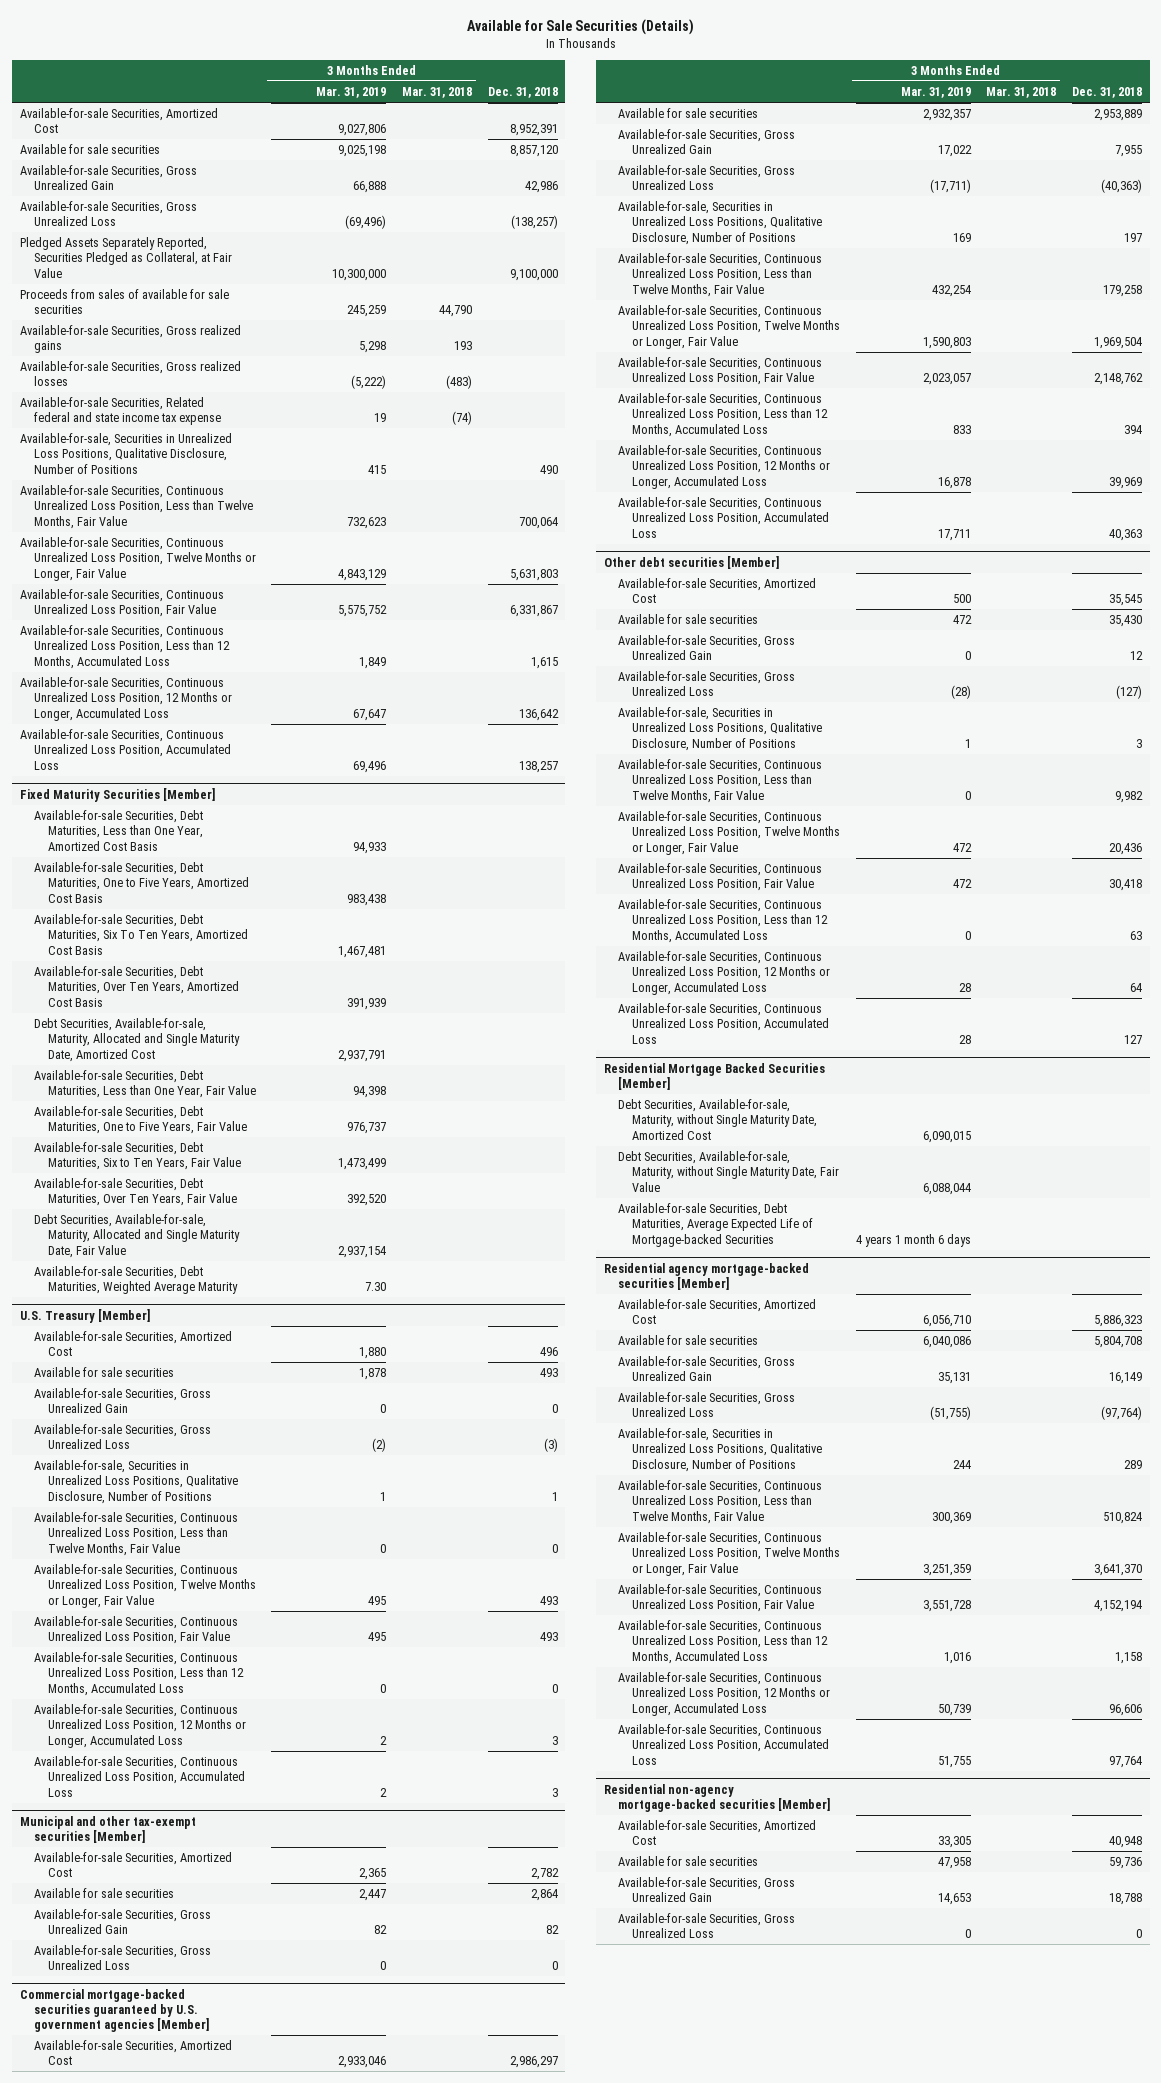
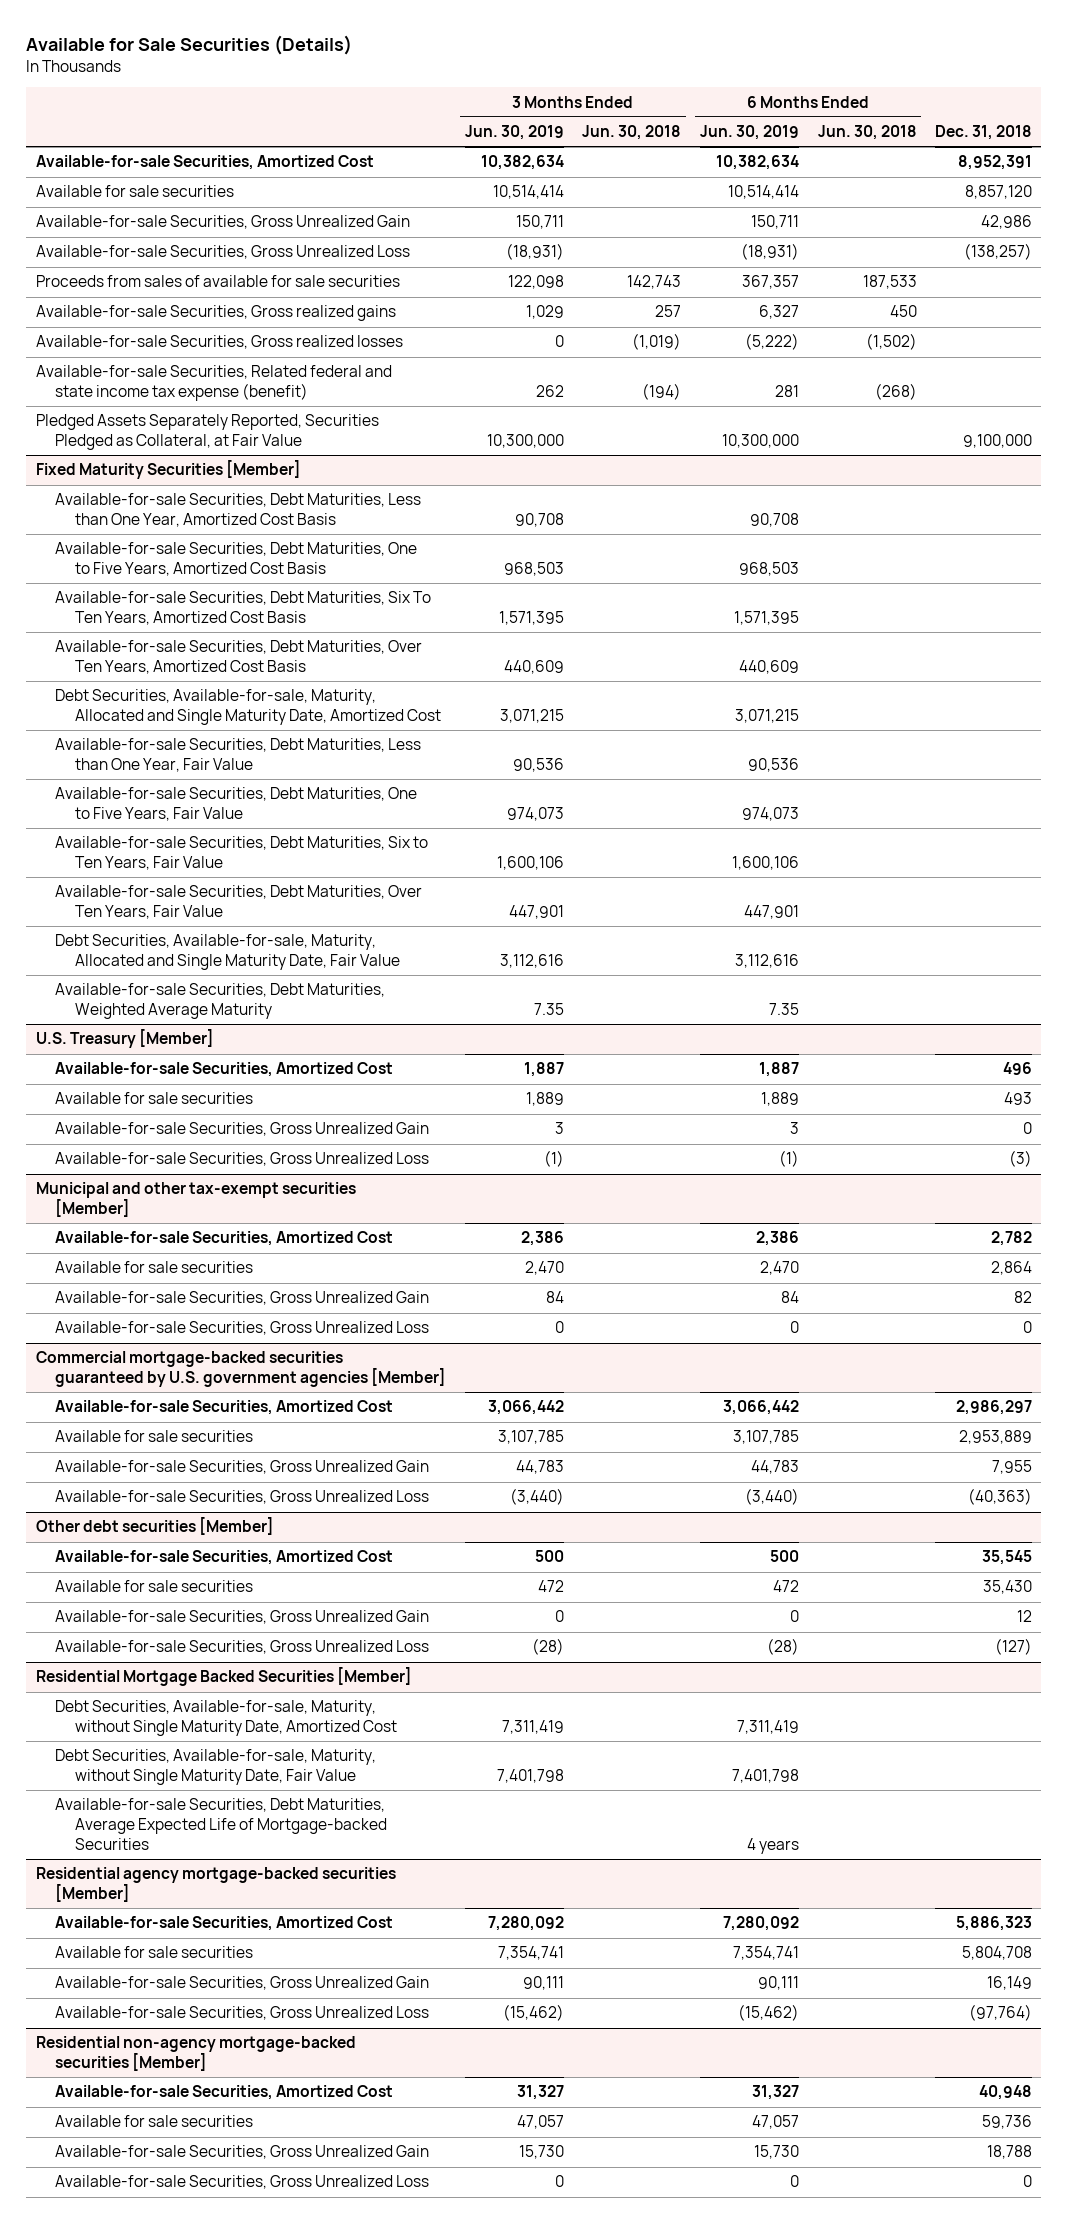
- | 3 Months Ended Mar. 31, 2019 | 3 Months Ended Mar. 31, 2018 | Dec. 31, 2018
+ | 3 Months Ended Jun. 30, 2019 | 3 Months Ended Jun. 30, 2018 | 6 Months Ended Jun. 30, 2019 | 6 Months Ended Jun. 30, 2018 | Dec. 31, 2018
- Available-for-sale Securities, Related federal and state income tax expense | 19 | (74) |
- Available-for-sale, Securities in Unrealized Loss Positions, Qualitative Disclosure, Number of Positions | 415 | | 490
- Available-for-sale Securities, Continuous Unrealized Loss Position, Less than Twelve Months, Fair Value | 732,623 | | 700,064
- Available-for-sale Securities, Continuous Unrealized Loss Position, Twelve Months or Longer, Fair Value | 4,843,129 | | 5,631,803
- Available-for-sale Securities, Continuous Unrealized Loss Position, Fair Value | 5,575,752 | | 6,331,867
- Available-for-sale Securities, Continuous Unrealized Loss Position, Less than 12 Months, Accumulated Loss | 1,849 | | 1,615
- Available-for-sale Securities, Continuous Unrealized Loss Position, 12 Months or Longer, Accumulated Loss | 67,647 | | 136,642
- Available-for-sale Securities, Continuous Unrealized Loss Position, Accumulated Loss | 69,496 | | 138,257
+ Available-for-sale Securities, Related federal and state income tax expense (benefit) | 262 | (194) | 281 | (268) |
moved down: Pledged Assets Separately Reported, Securities Pledged as Collateral, at Fair Value | 10,300,000 | | 10,300,000 | | 9,100,000
@ U.S. Treasury [Member]
- Available-for-sale, Securities in Unrealized Loss Positions, Qualitative Disclosure, Number of Positions | 1 | | 1
- Available-for-sale Securities, Continuous Unrealized Loss Position, Less than Twelve Months, Fair Value | 0 | | 0
- Available-for-sale Securities, Continuous Unrealized Loss Position, Twelve Months or Longer, Fair Value | 495 | | 493
- Available-for-sale Securities, Continuous Unrealized Loss Position, Fair Value | 495 | | 493
- Available-for-sale Securities, Continuous Unrealized Loss Position, Less than 12 Months, Accumulated Loss | 0 | | 0
- Available-for-sale Securities, Continuous Unrealized Loss Position, 12 Months or Longer, Accumulated Loss | 2 | | 3
- Available-for-sale Securities, Continuous Unrealized Loss Position, Accumulated Loss | 2 | | 3
@ Commercial mortgage-backed securities guaranteed by U.S. government agencies [Member]
- Available-for-sale, Securities in Unrealized Loss Positions, Qualitative Disclosure, Number of Positions | 169 | | 197
- Available-for-sale Securities, Continuous Unrealized Loss Position, Less than Twelve Months, Fair Value | 432,254 | | 179,258
- Available-for-sale Securities, Continuous Unrealized Loss Position, Twelve Months or Longer, Fair Value | 1,590,803 | | 1,969,504
- Available-for-sale Securities, Continuous Unrealized Loss Position, Fair Value | 2,023,057 | | 2,148,762
- Available-for-sale Securities, Continuous Unrealized Loss Position, Less than 12 Months, Accumulated Loss | 833 | | 394
- Available-for-sale Securities, Continuous Unrealized Loss Position, 12 Months or Longer, Accumulated Loss | 16,878 | | 39,969
- Available-for-sale Securities, Continuous Unrealized Loss Position, Accumulated Loss | 17,711 | | 40,363
@ Other debt securities [Member]
- Available-for-sale, Securities in Unrealized Loss Positions, Qualitative Disclosure, Number of Positions | 1 | | 3
- Available-for-sale Securities, Continuous Unrealized Loss Position, Less than Twelve Months, Fair Value | 0 | | 9,982
- Available-for-sale Securities, Continuous Unrealized Loss Position, Twelve Months or Longer, Fair Value | 472 | | 20,436
- Available-for-sale Securities, Continuous Unrealized Loss Position, Fair Value | 472 | | 30,418
- Available-for-sale Securities, Continuous Unrealized Loss Position, Less than 12 Months, Accumulated Loss | 0 | | 63
- Available-for-sale Securities, Continuous Unrealized Loss Position, 12 Months or Longer, Accumulated Loss | 28 | | 64
- Available-for-sale Securities, Continuous Unrealized Loss Position, Accumulated Loss | 28 | | 127
@ Residential agency mortgage-backed securities [Member]
- Available-for-sale, Securities in Unrealized Loss Positions, Qualitative Disclosure, Number of Positions | 244 | | 289
- Available-for-sale Securities, Continuous Unrealized Loss Position, Less than Twelve Months, Fair Value | 300,369 | | 510,824
- Available-for-sale Securities, Continuous Unrealized Loss Position, Twelve Months or Longer, Fair Value | 3,251,359 | | 3,641,370
- Available-for-sale Securities, Continuous Unrealized Loss Position, Fair Value | 3,551,728 | | 4,152,194
- Available-for-sale Securities, Continuous Unrealized Loss Position, Less than 12 Months, Accumulated Loss | 1,016 | | 1,158
- Available-for-sale Securities, Continuous Unrealized Loss Position, 12 Months or Longer, Accumulated Loss | 50,739 | | 96,606
- Available-for-sale Securities, Continuous Unrealized Loss Position, Accumulated Loss | 51,755 | | 97,764

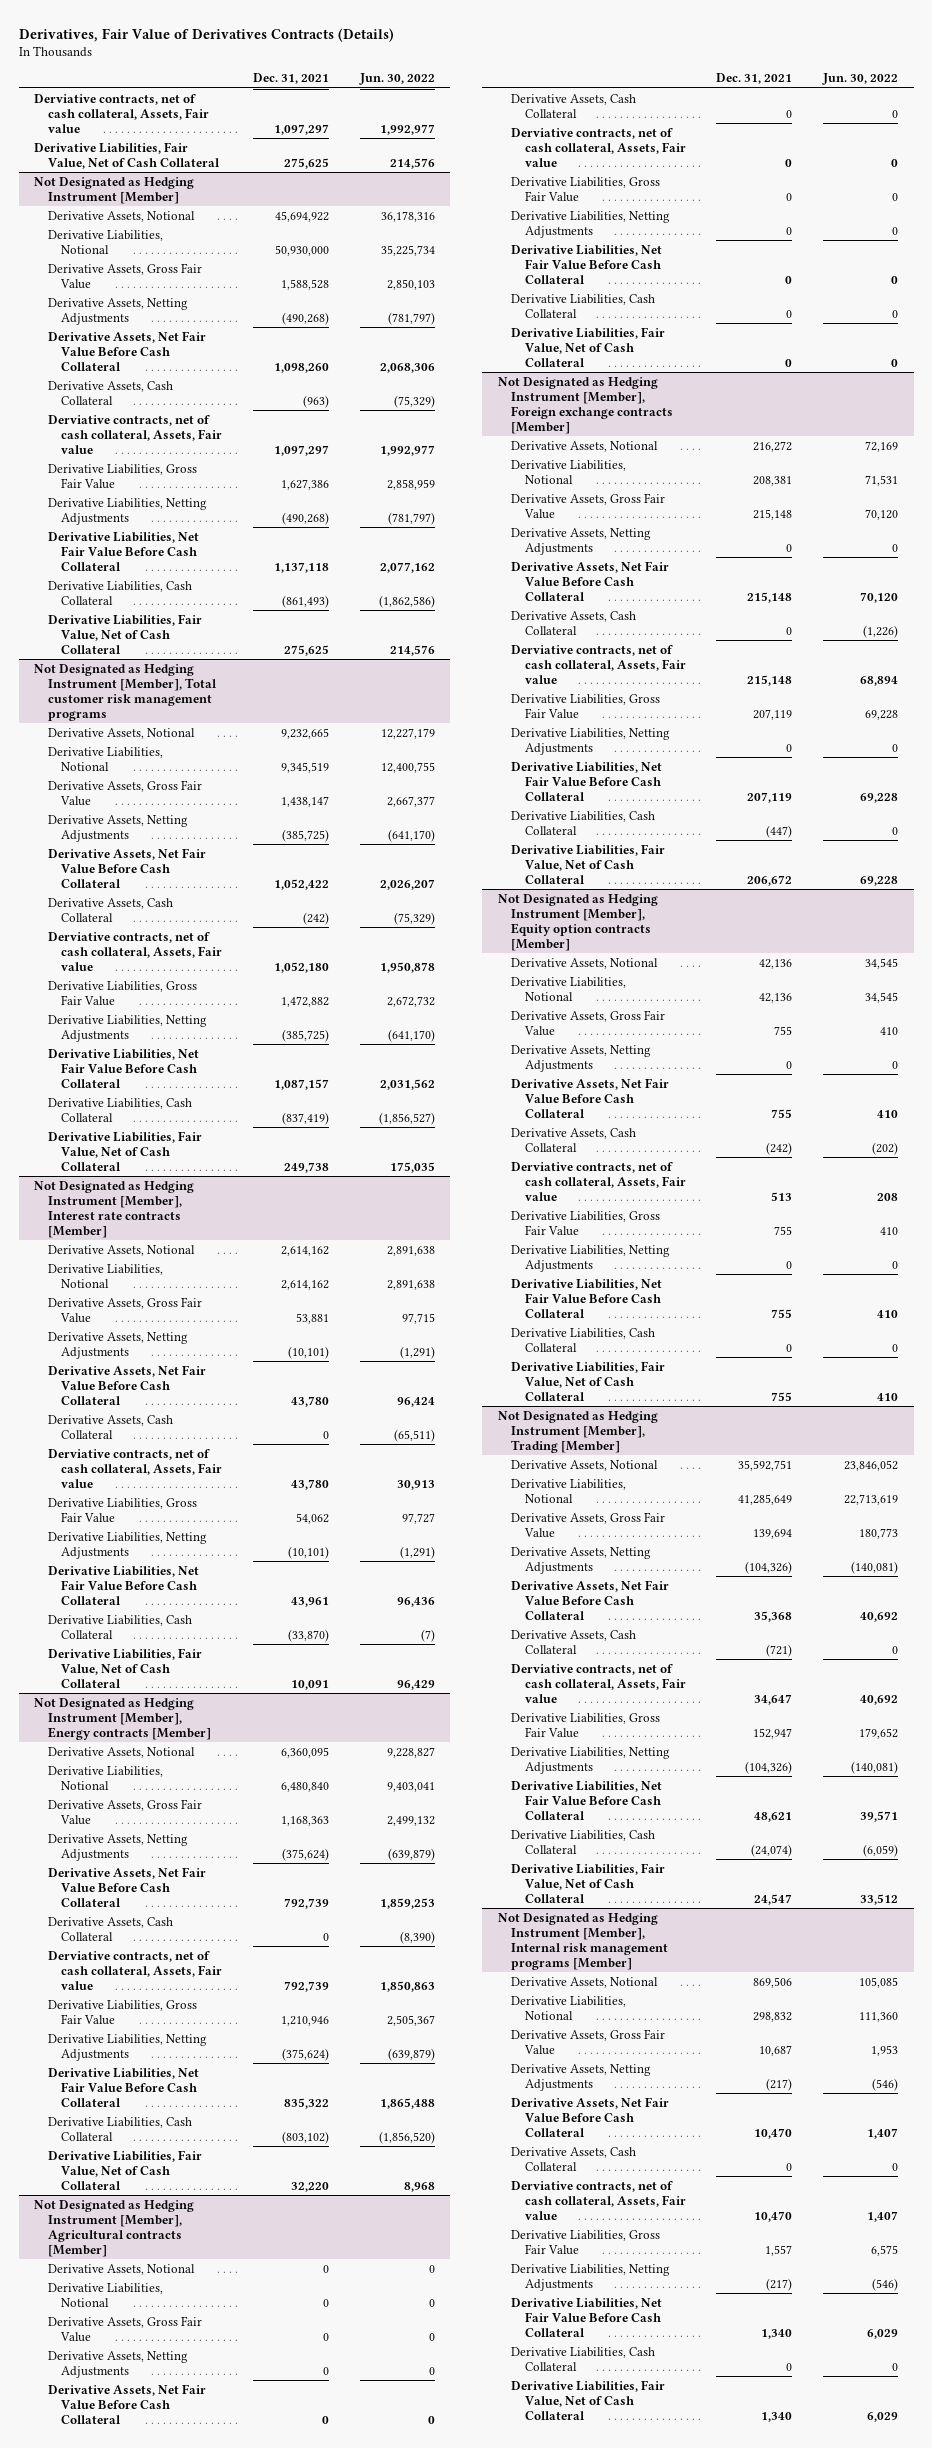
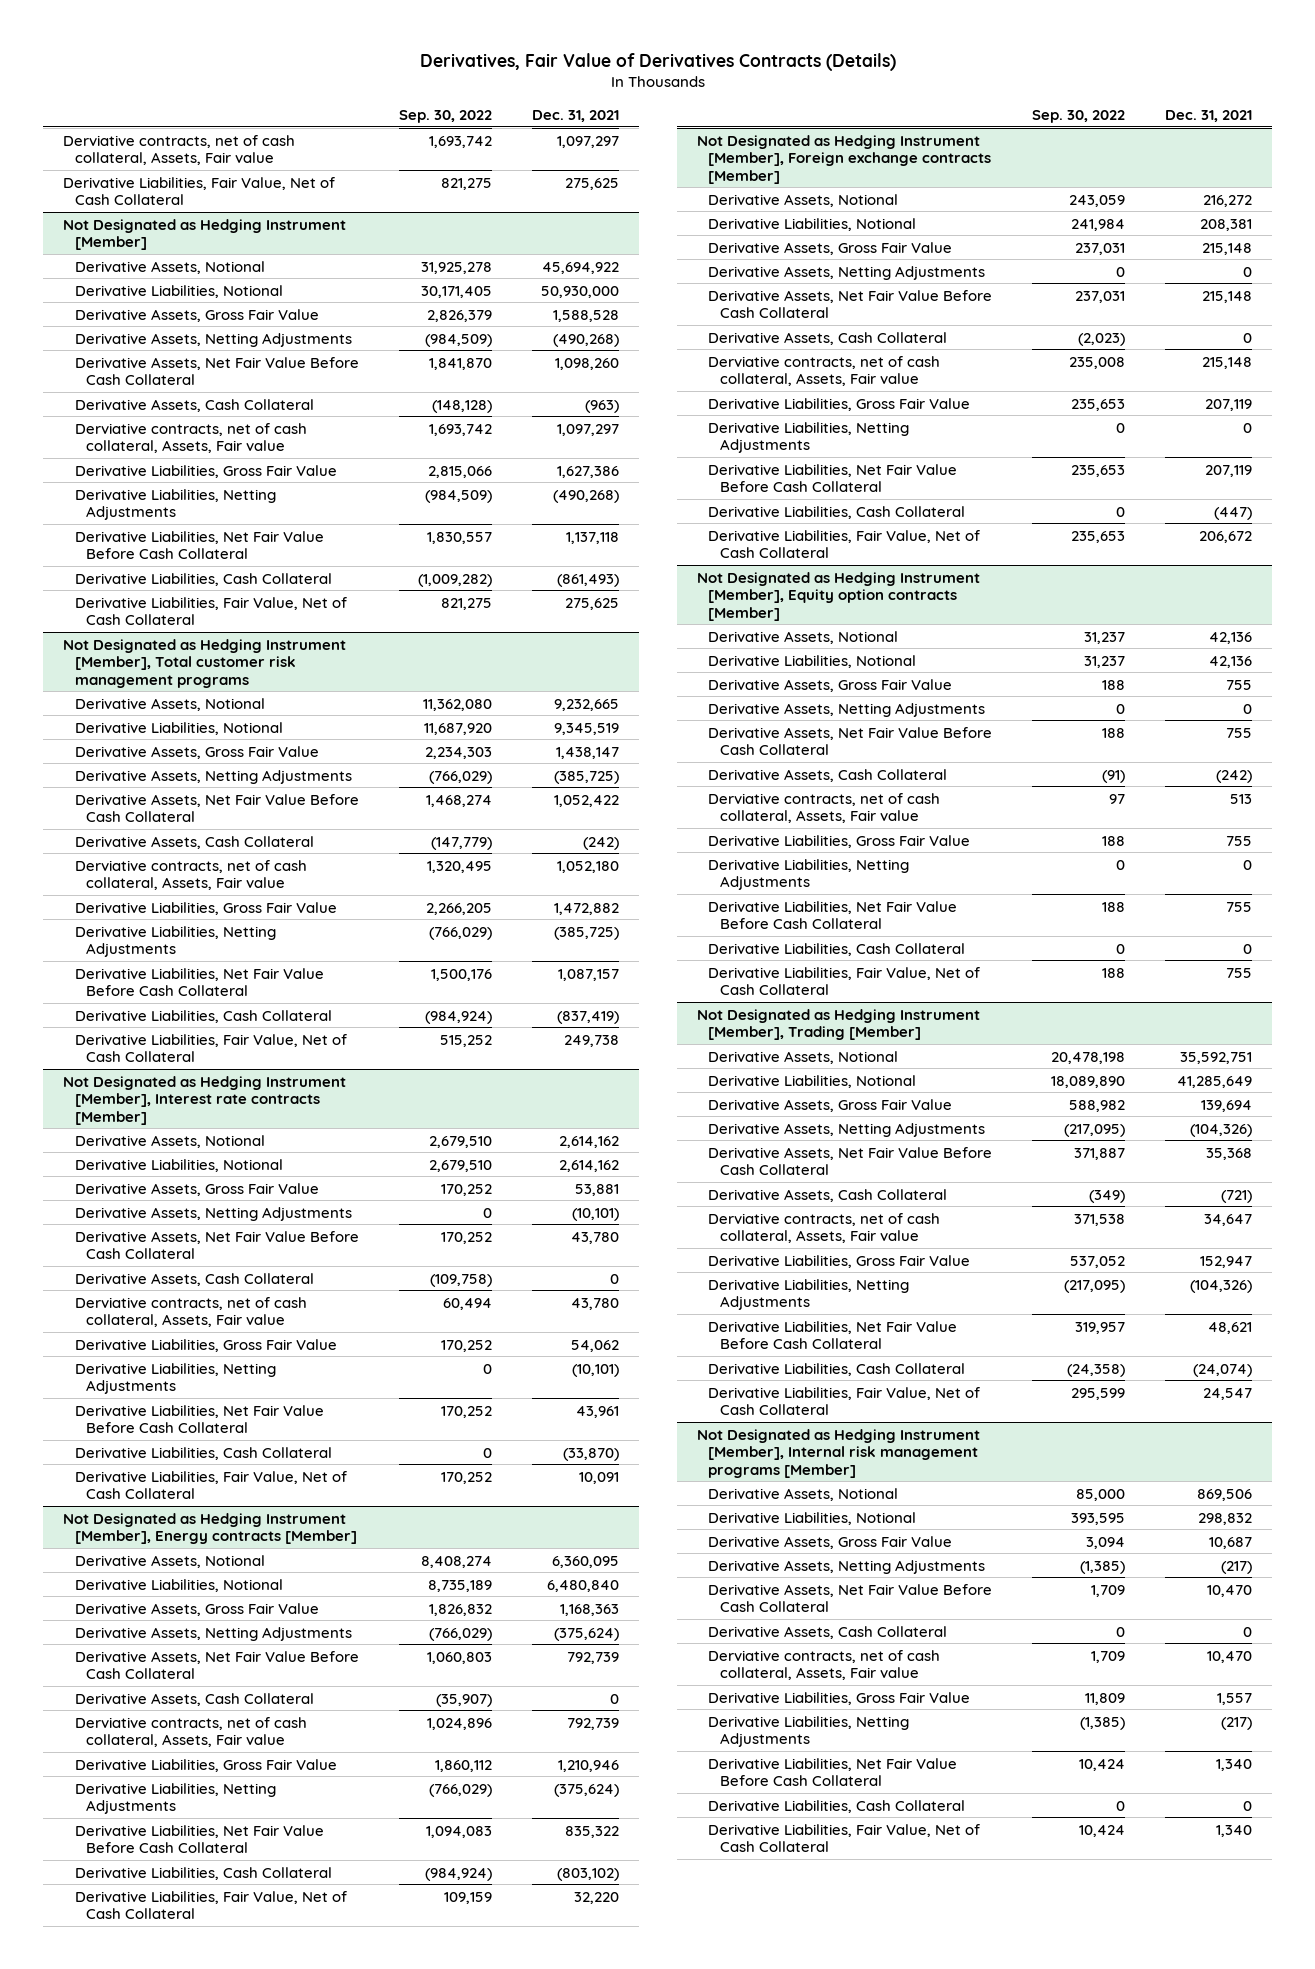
- | Dec. 31, 2021 | Jun. 30, 2022
+ | Sep. 30, 2022 | Dec. 31, 2021
- Not Designated as Hedging Instrument [Member], Agricultural contracts [Member]
- Derivative Assets, Notional | 0 | 0
- Derivative Liabilities, Notional | 0 | 0
- Derivative Assets, Gross Fair Value | 0 | 0
- Derivative Assets, Netting Adjustments | 0 | 0
- Derivative Assets, Net Fair Value Before Cash Collateral | 0 | 0
- Derivative Assets, Cash Collateral | 0 | 0
- Derviative contracts, net of cash collateral, Assets, Fair value | 0 | 0
- Derivative Liabilities, Gross Fair Value | 0 | 0
- Derivative Liabilities, Netting Adjustments | 0 | 0
- Derivative Liabilities, Net Fair Value Before Cash Collateral | 0 | 0
- Derivative Liabilities, Cash Collateral | 0 | 0
- Derivative Liabilities, Fair Value, Net of Cash Collateral | 0 | 0

